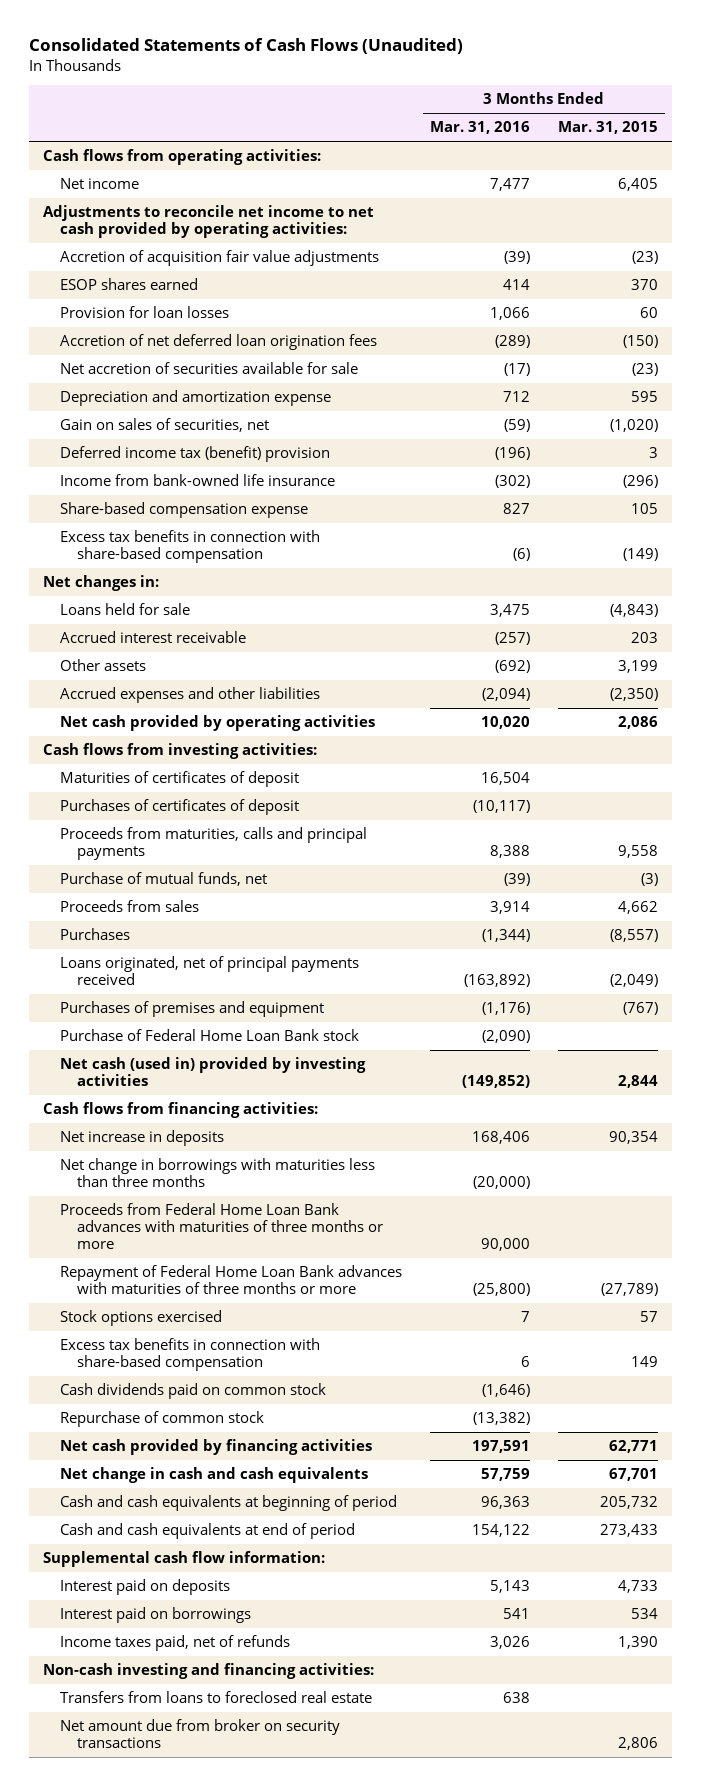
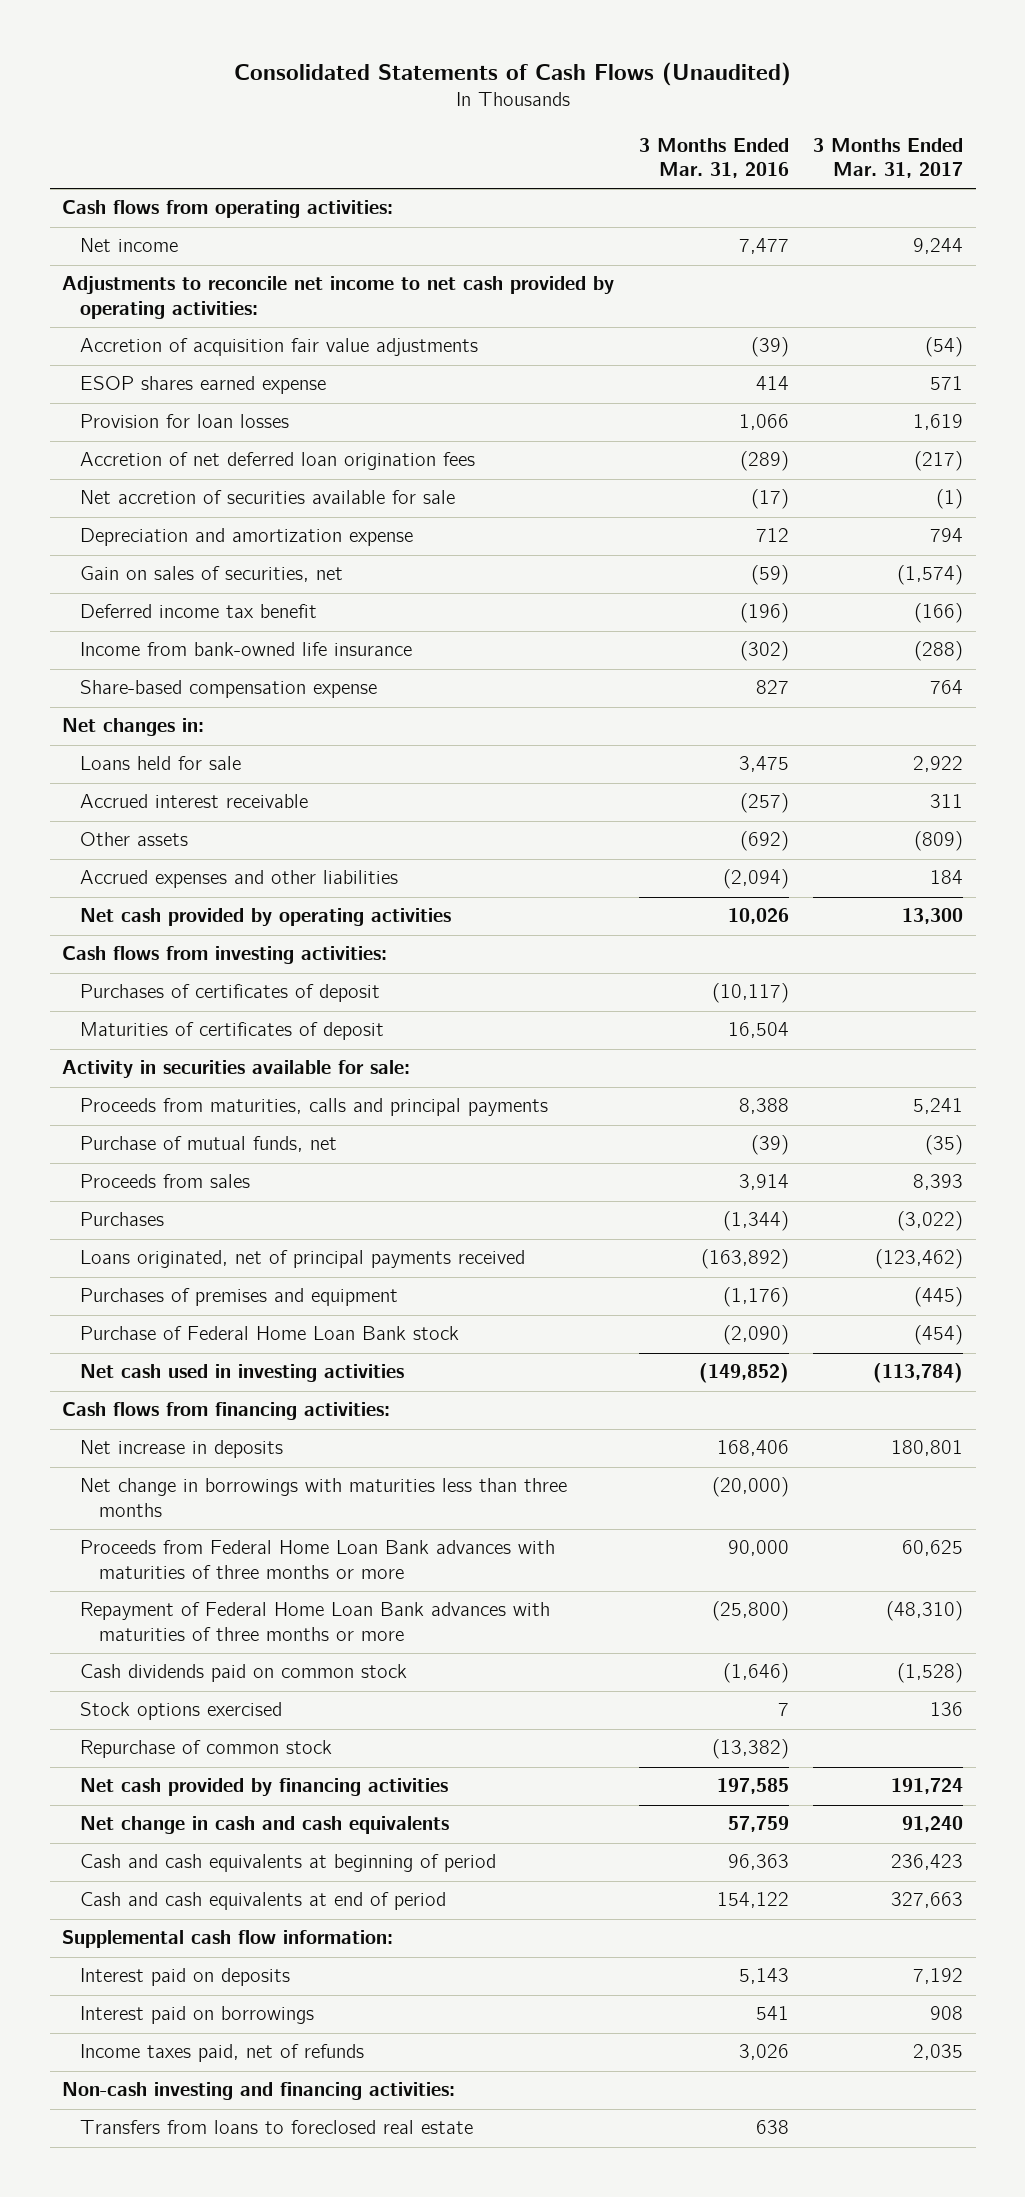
- | 3 Months Ended Mar. 31, 2016 | 3 Months Ended Mar. 31, 2015
+ | 3 Months Ended Mar. 31, 2016 | 3 Months Ended Mar. 31, 2017
- ESOP shares earned | 414 | 370
+ ESOP shares earned expense | 414 | 571
- Deferred income tax (benefit) provision | (196) | 3
+ Deferred income tax benefit | (196) | (166)
- Excess tax benefits in connection with share-based compensation | (6) | (149)
- Net cash provided by operating activities | 10,020 | 2,086
+ Net cash provided by operating activities | 10,026 | 13,300
moved down: Maturities of certificates of deposit | 16,504 |
+ Activity in securities available for sale:
- Net cash (used in) provided by investing activities | (149,852) | 2,844
+ Net cash used in investing activities | (149,852) | (113,784)
- Excess tax benefits in connection with share-based compensation | 6 | 149
moved down: Stock options exercised | 7 | 136
- Net cash provided by financing activities | 197,591 | 62,771
+ Net cash provided by financing activities | 197,585 | 191,724
- Net amount due from broker on security transactions | | 2,806

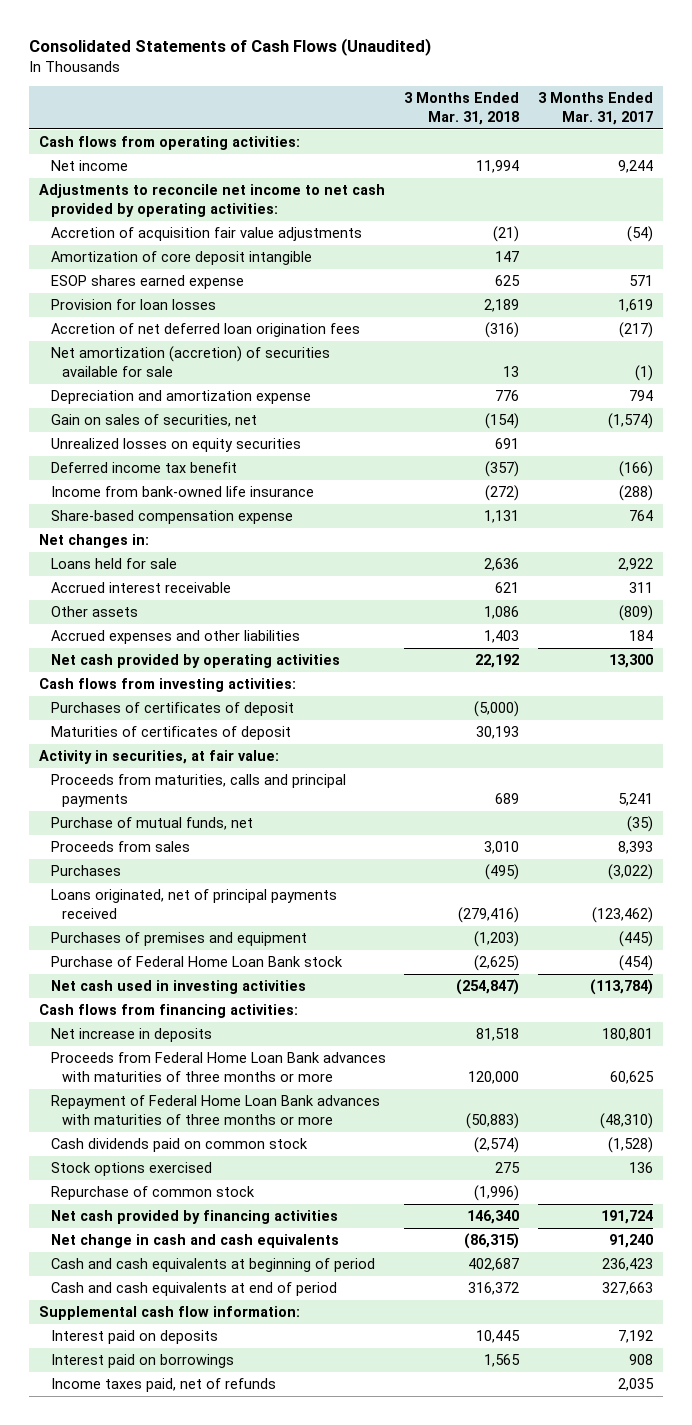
- | 3 Months Ended Mar. 31, 2016 | 3 Months Ended Mar. 31, 2017
+ | 3 Months Ended Mar. 31, 2018 | 3 Months Ended Mar. 31, 2017
+ Amortization of core deposit intangible | 147 |
- Net accretion of securities available for sale | (17) | (1)
+ Net amortization (accretion) of securities available for sale | 13 | (1)
+ Unrealized losses on equity securities | 691 |
- Activity in securities available for sale:
+ Activity in securities, at fair value:
- Net change in borrowings with maturities less than three months | (20,000) |
- Non-cash investing and financing activities:
- Transfers from loans to foreclosed real estate | 638 |

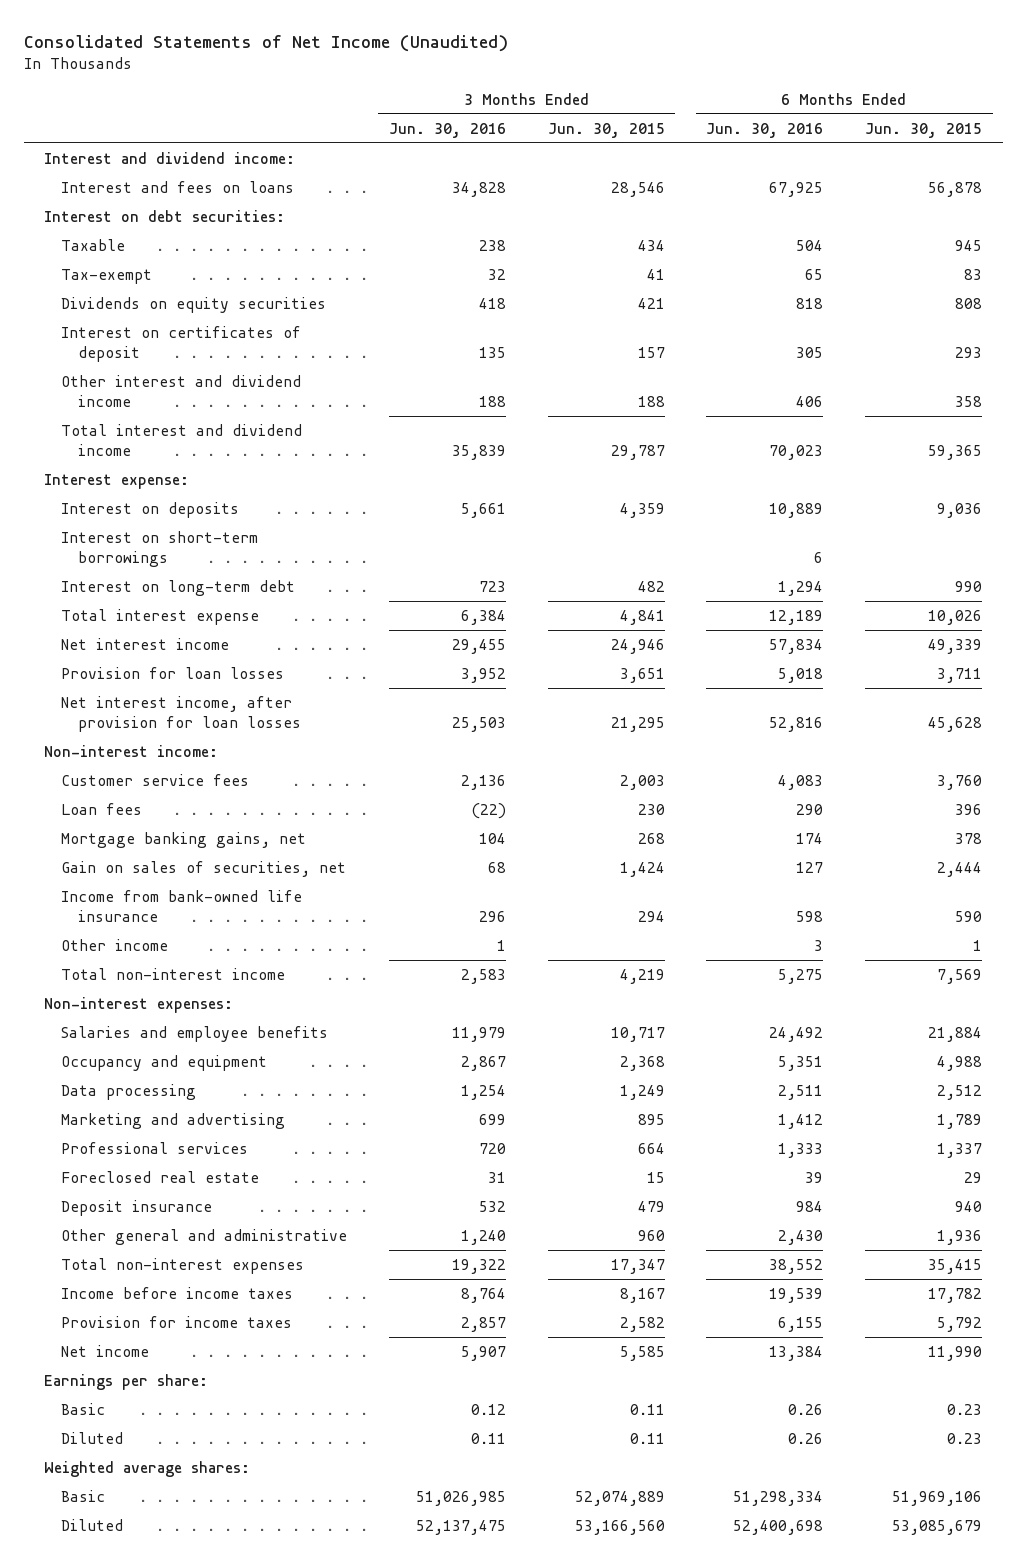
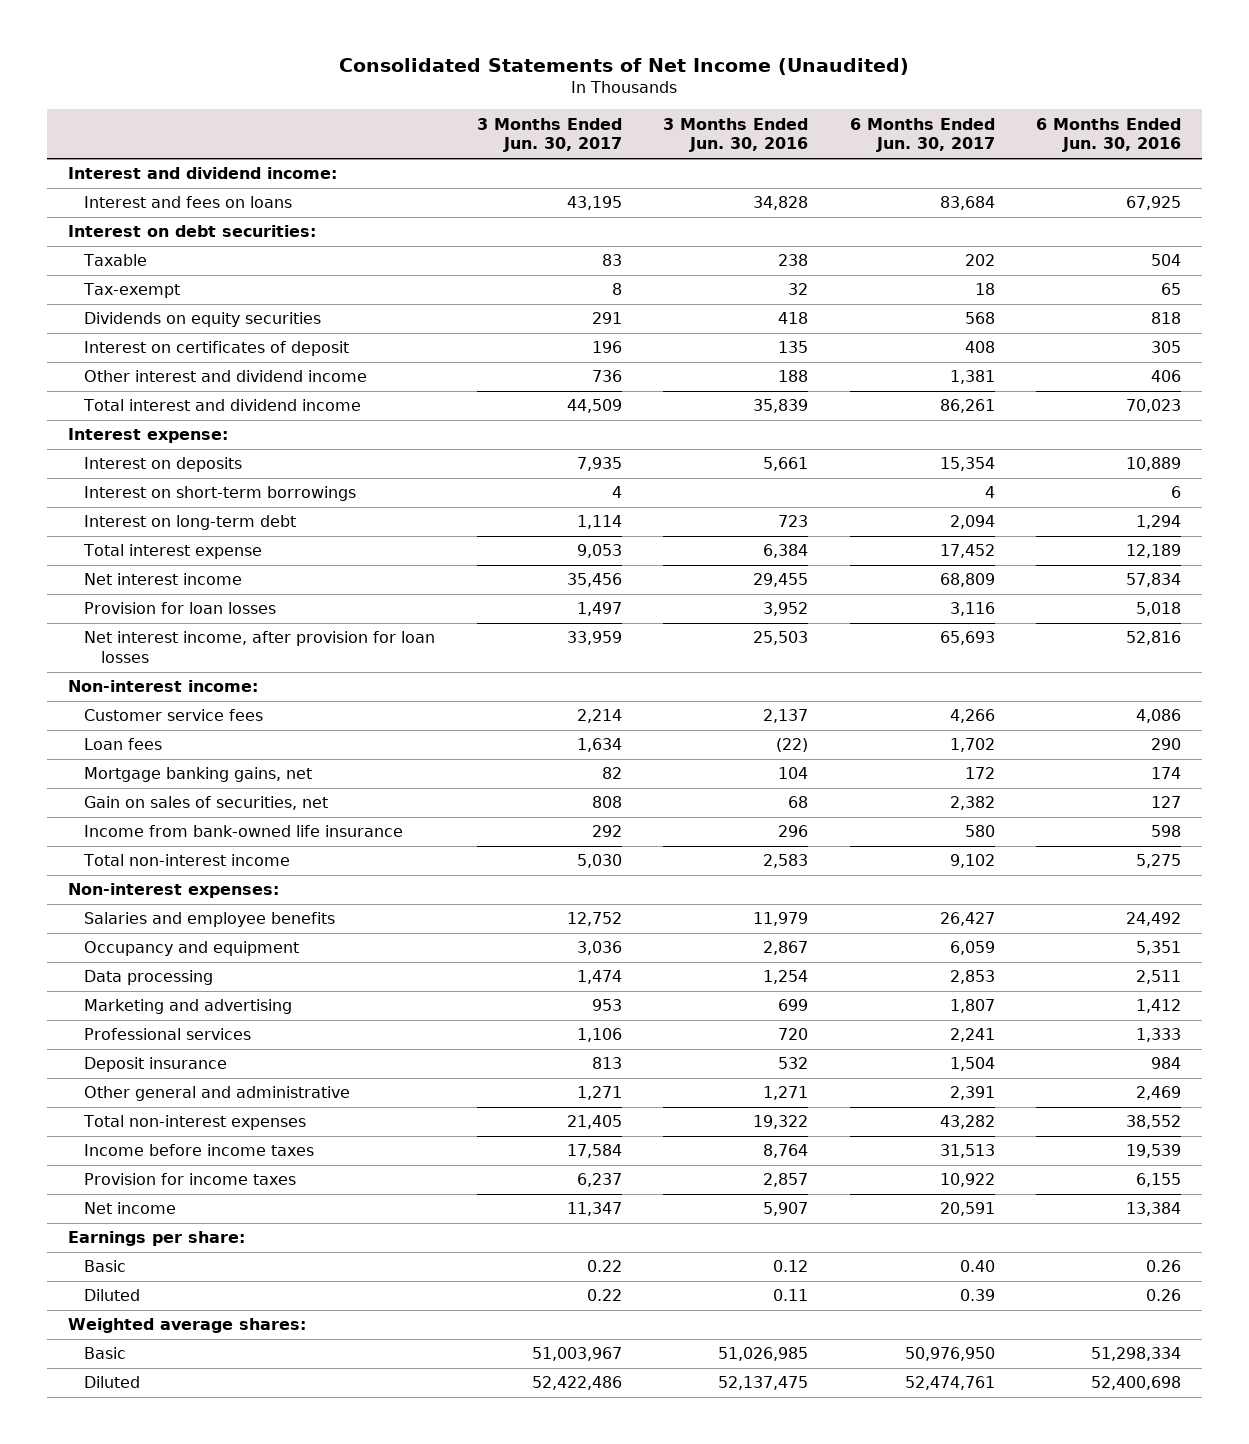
- | 3 Months Ended Jun. 30, 2016 | 3 Months Ended Jun. 30, 2015 | 6 Months Ended Jun. 30, 2016 | 6 Months Ended Jun. 30, 2015
+ | 3 Months Ended Jun. 30, 2017 | 3 Months Ended Jun. 30, 2016 | 6 Months Ended Jun. 30, 2017 | 6 Months Ended Jun. 30, 2016
- Customer service fees | 2,136 | 2,003 | 4,083 | 3,760
+ Customer service fees | 2,214 | 2,137 | 4,266 | 4,086
- Other income | 1 | | 3 | 1
- Foreclosed real estate | 31 | 15 | 39 | 29
- Other general and administrative | 1,240 | 960 | 2,430 | 1,936
+ Other general and administrative | 1,271 | 1,271 | 2,391 | 2,469

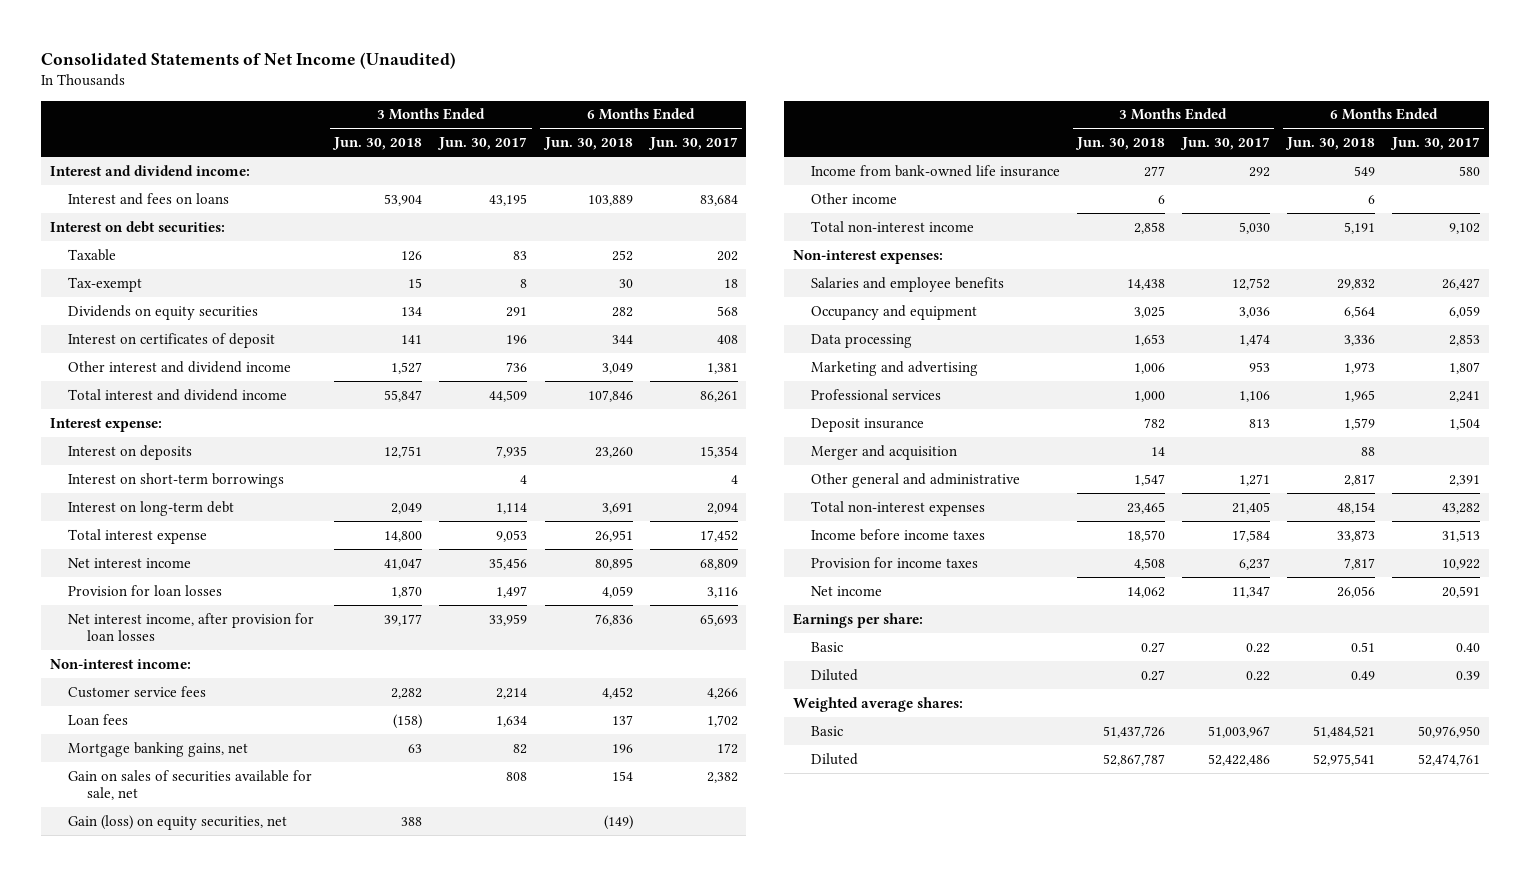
- | 3 Months Ended Jun. 30, 2017 | 3 Months Ended Jun. 30, 2016 | 6 Months Ended Jun. 30, 2017 | 6 Months Ended Jun. 30, 2016
+ | 3 Months Ended Jun. 30, 2018 | 3 Months Ended Jun. 30, 2017 | 6 Months Ended Jun. 30, 2018 | 6 Months Ended Jun. 30, 2017
- Gain on sales of securities, net | 808 | 68 | 2,382 | 127
+ Gain on sales of securities available for sale, net | | 808 | 154 | 2,382
+ Gain (loss) on equity securities, net | 388 | | (149) |
+ Other income | 6 | | 6 |
+ Merger and acquisition | 14 | | 88 |

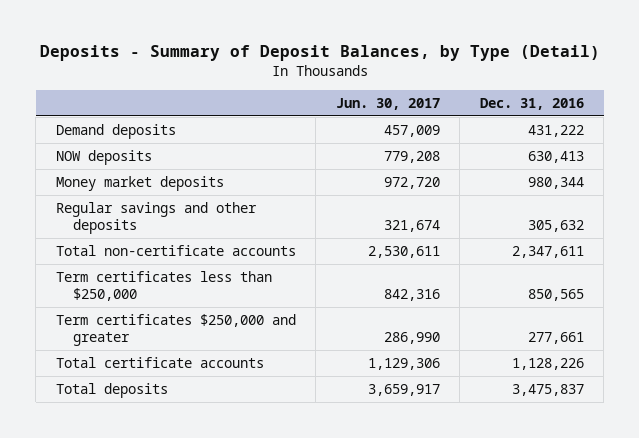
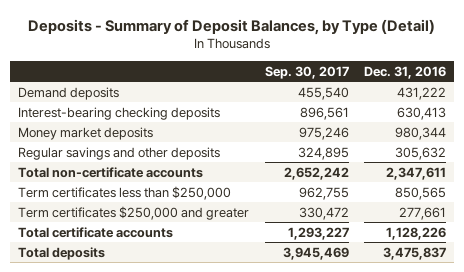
- | Jun. 30, 2017 | Dec. 31, 2016
+ | Sep. 30, 2017 | Dec. 31, 2016
- NOW deposits | 779,208 | 630,413
+ Interest-bearing checking deposits | 896,561 | 630,413

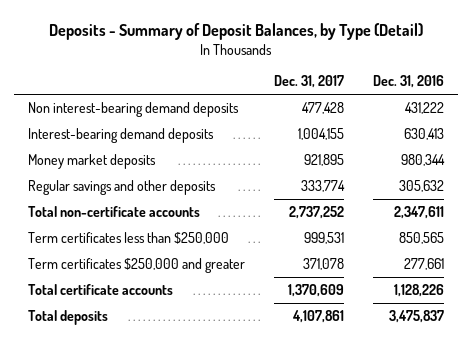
- | Sep. 30, 2017 | Dec. 31, 2016
+ | Dec. 31, 2017 | Dec. 31, 2016
- Demand deposits | 455,540 | 431,222
- Interest-bearing checking deposits | 896,561 | 630,413
+ Non interest-bearing demand deposits | 477,428 | 431,222
+ Interest-bearing demand deposits | 1,004,155 | 630,413

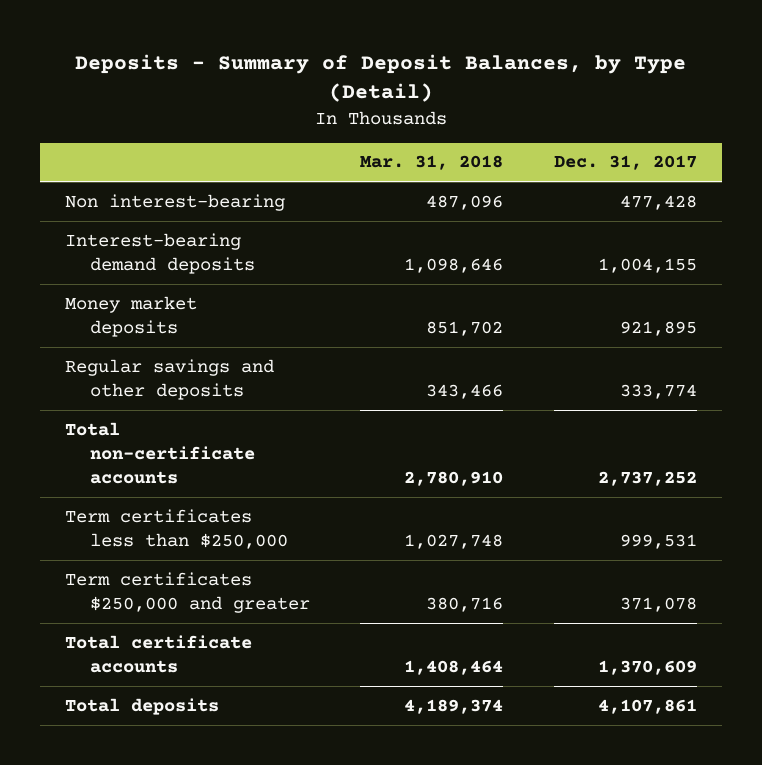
- | Dec. 31, 2017 | Dec. 31, 2016
+ | Mar. 31, 2018 | Dec. 31, 2017
- Non interest-bearing demand deposits | 477,428 | 431,222
+ Non interest-bearing | 487,096 | 477,428

